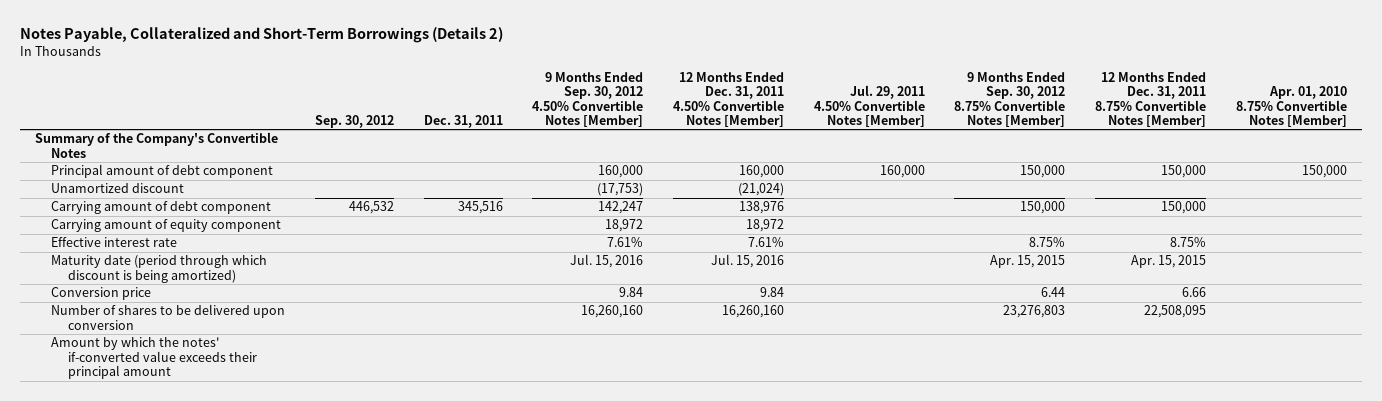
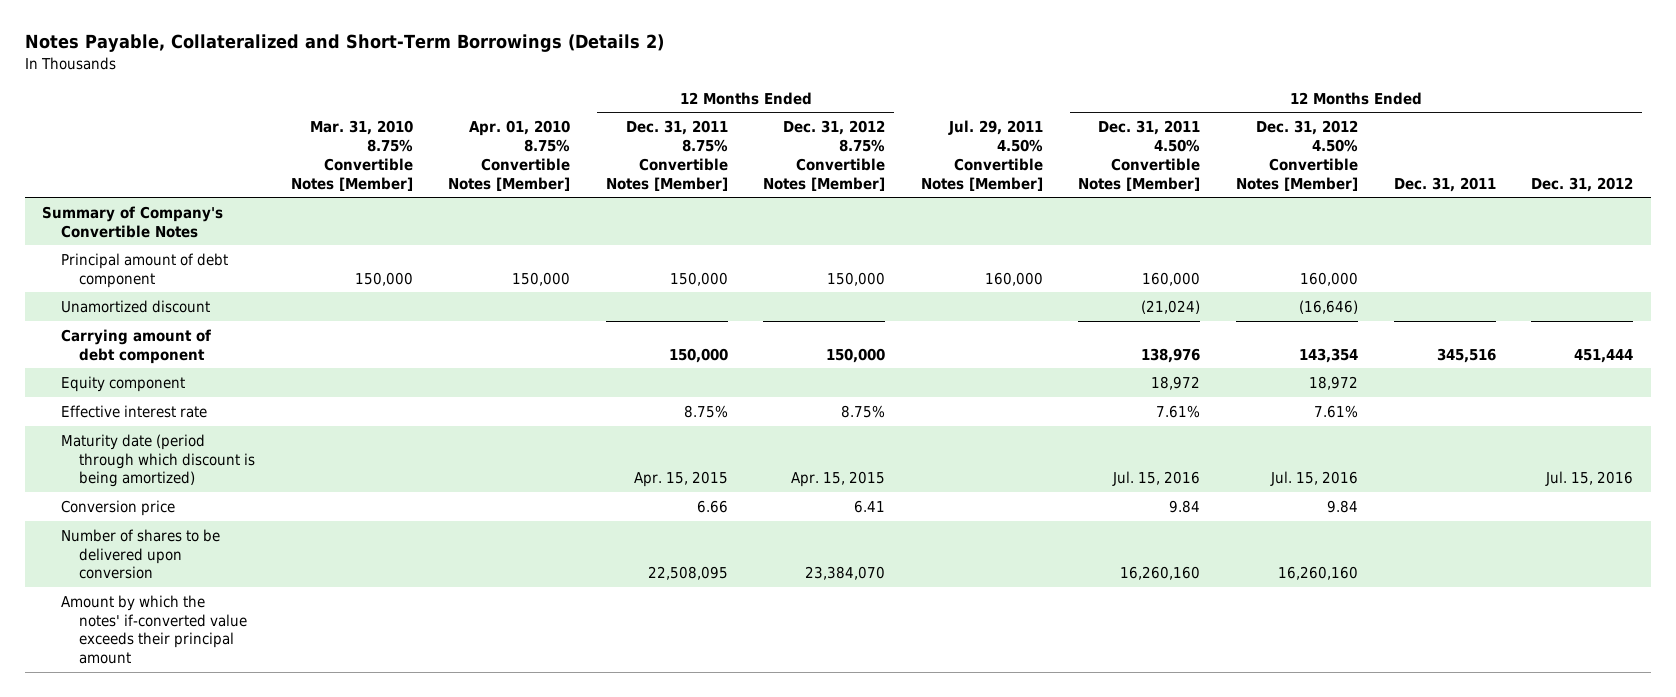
- | Sep. 30, 2012 | Dec. 31, 2011 | 9 Months Ended Sep. 30, 2012 4.50% Convertible Notes [Member] | 12 Months Ended Dec. 31, 2011 4.50% Convertible Notes [Member] | Jul. 29, 2011 4.50% Convertible Notes [Member] | 9 Months Ended Sep. 30, 2012 8.75% Convertible Notes [Member] | 12 Months Ended Dec. 31, 2011 8.75% Convertible Notes [Member] | Apr. 01, 2010 8.75% Convertible Notes [Member]
+ | Mar. 31, 2010 8.75% Convertible Notes [Member] | Apr. 01, 2010 8.75% Convertible Notes [Member] | 12 Months Ended Dec. 31, 2011 8.75% Convertible Notes [Member] | 12 Months Ended Dec. 31, 2012 8.75% Convertible Notes [Member] | Jul. 29, 2011 4.50% Convertible Notes [Member] | 12 Months Ended Dec. 31, 2011 4.50% Convertible Notes [Member] | 12 Months Ended Dec. 31, 2012 4.50% Convertible Notes [Member] | 12 Months Ended Dec. 31, 2011 | 12 Months Ended Dec. 31, 2012
- Summary of the Company's Convertible Notes
+ Summary of Company's Convertible Notes
- Carrying amount of equity component | | | 18,972 | 18,972 | | | |
+ Equity component | | | | | | 18,972 | 18,972 | |

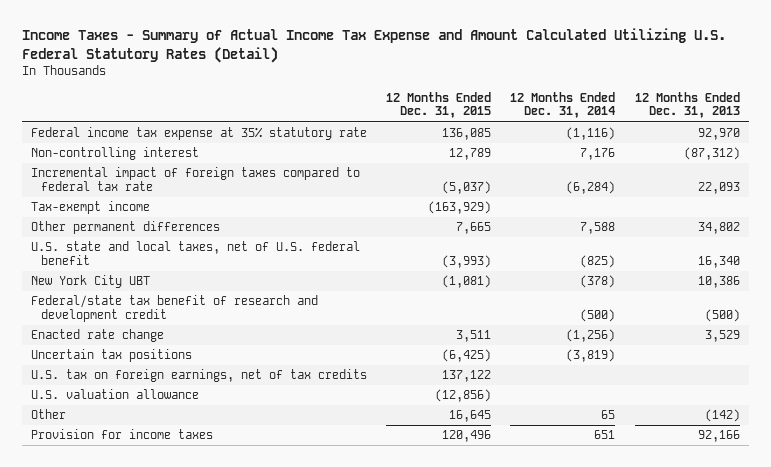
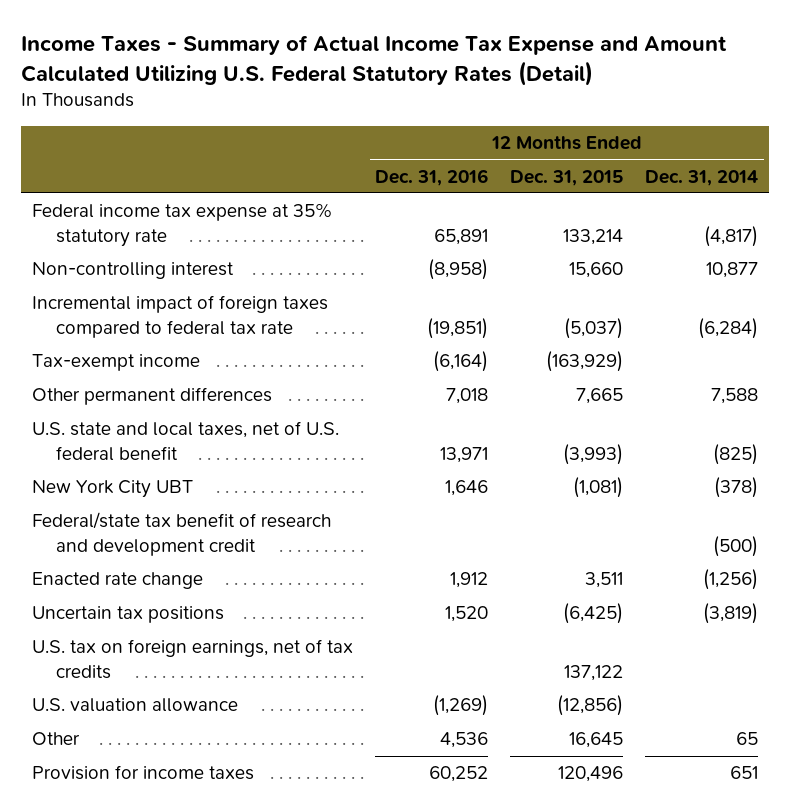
- | 12 Months Ended Dec. 31, 2015 | 12 Months Ended Dec. 31, 2014 | 12 Months Ended Dec. 31, 2013
+ | 12 Months Ended Dec. 31, 2016 | 12 Months Ended Dec. 31, 2015 | 12 Months Ended Dec. 31, 2014
- Federal income tax expense at 35% statutory rate | 136,085 | (1,116) | 92,970
- Non-controlling interest | 12,789 | 7,176 | (87,312)
+ Federal income tax expense at 35% statutory rate | 65,891 | 133,214 | (4,817)
+ Non-controlling interest | (8,958) | 15,660 | 10,877

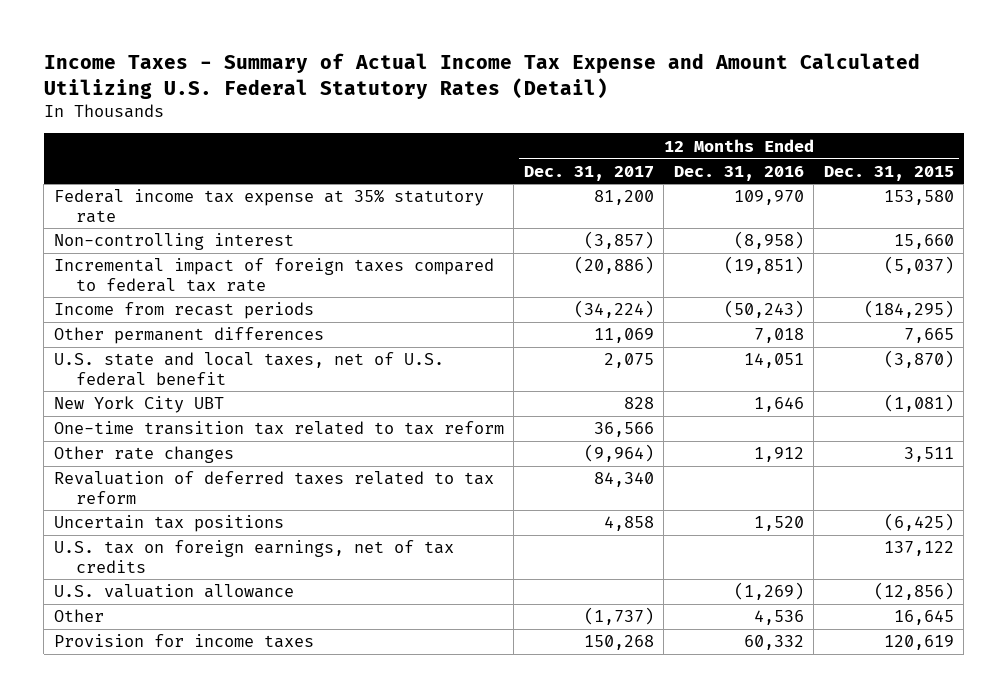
- | 12 Months Ended Dec. 31, 2016 | 12 Months Ended Dec. 31, 2015 | 12 Months Ended Dec. 31, 2014
+ | 12 Months Ended Dec. 31, 2017 | 12 Months Ended Dec. 31, 2016 | 12 Months Ended Dec. 31, 2015
- Federal income tax expense at 35% statutory rate | 65,891 | 133,214 | (4,817)
+ Federal income tax expense at 35% statutory rate | 81,200 | 109,970 | 153,580
- Tax-exempt income | (6,164) | (163,929) |
+ Income from recast periods | (34,224) | (50,243) | (184,295)
- U.S. state and local taxes, net of U.S. federal benefit | 13,971 | (3,993) | (825)
+ U.S. state and local taxes, net of U.S. federal benefit | 2,075 | 14,051 | (3,870)
- Federal/state tax benefit of research and development credit | | | (500)
- Enacted rate change | 1,912 | 3,511 | (1,256)
+ One-time transition tax related to tax reform | 36,566 | |
+ Other rate changes | (9,964) | 1,912 | 3,511
+ Revaluation of deferred taxes related to tax reform | 84,340 | |
- Provision for income taxes | 60,252 | 120,496 | 651
+ Provision for income taxes | 150,268 | 60,332 | 120,619

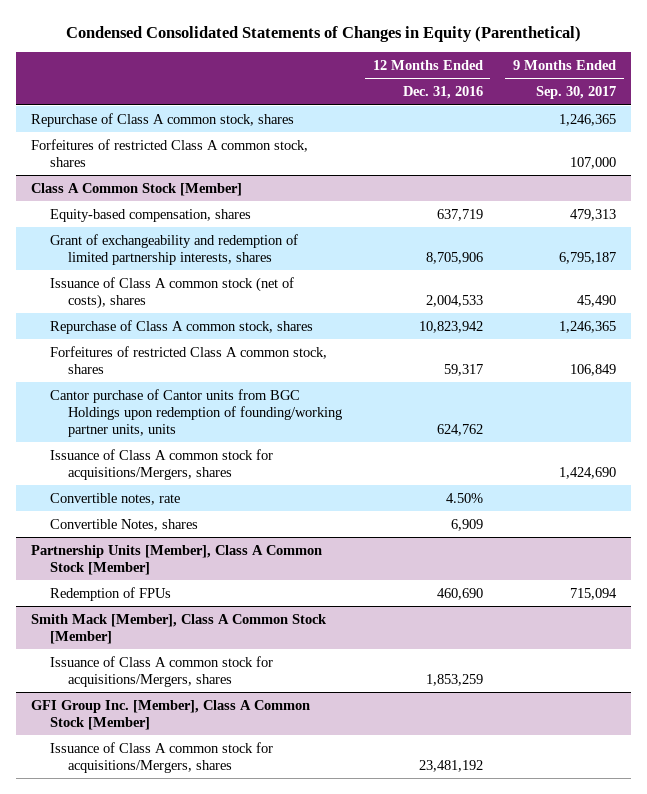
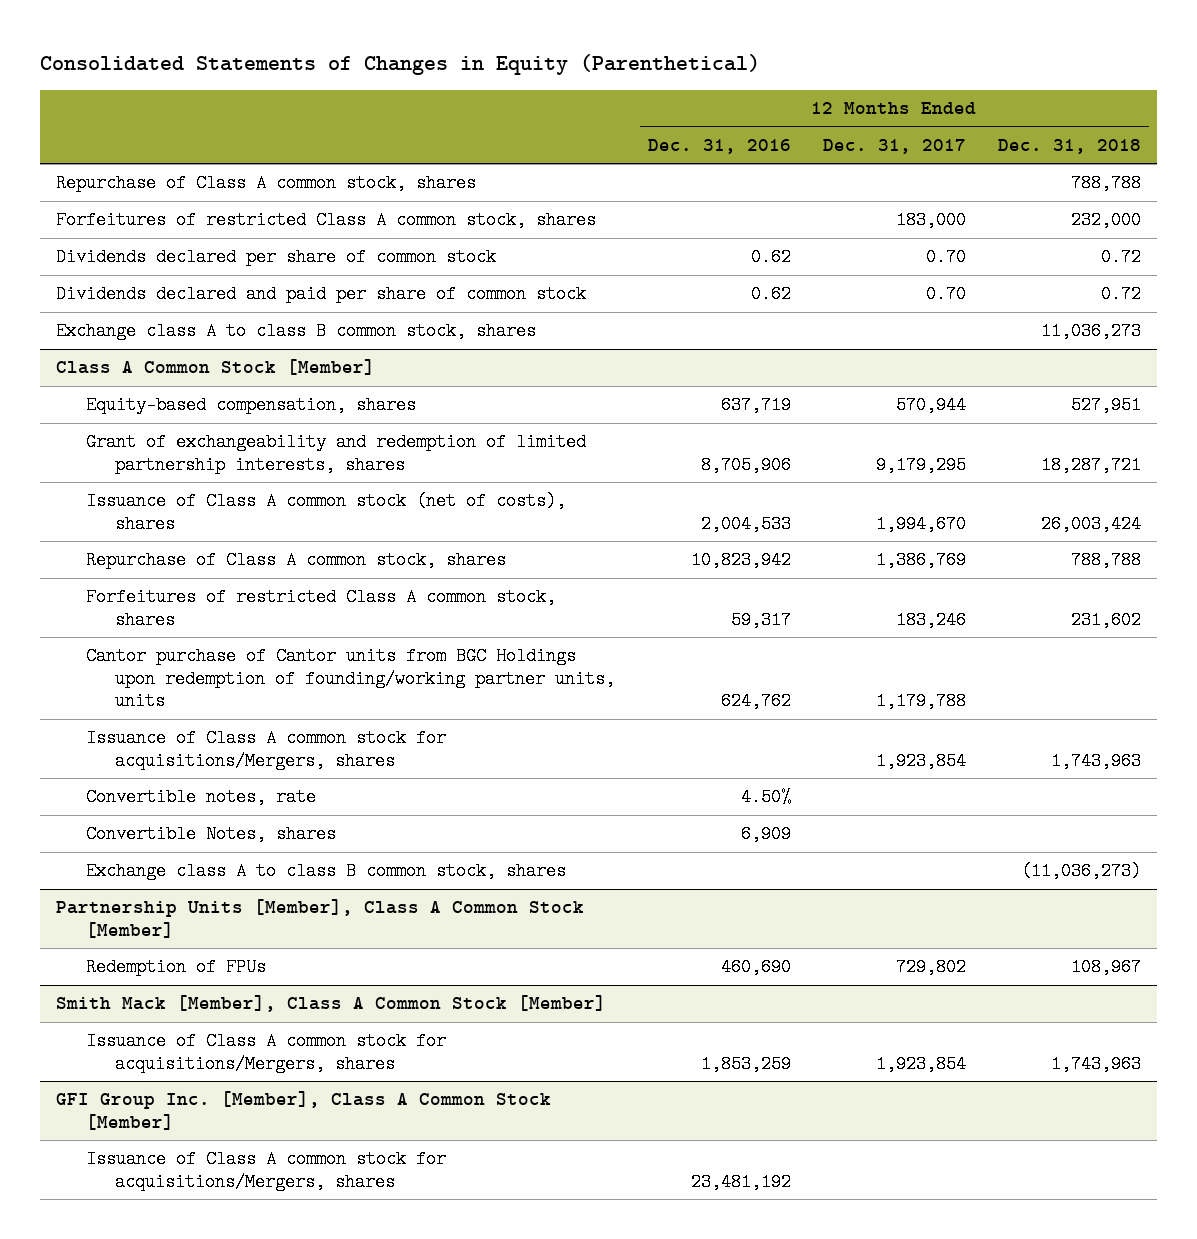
- Condensed Consolidated Statements of Changes in Equity (Parenthetical)
+ Consolidated Statements of Changes in Equity (Parenthetical)
- | 12 Months Ended Dec. 31, 2016 | 9 Months Ended Sep. 30, 2017
+ | 12 Months Ended Dec. 31, 2016 | 12 Months Ended Dec. 31, 2017 | 12 Months Ended Dec. 31, 2018
+ Dividends declared per share of common stock | 0.62 | 0.70 | 0.72
+ Dividends declared and paid per share of common stock | 0.62 | 0.70 | 0.72
+ Exchange class A to class B common stock, shares | | | 11,036,273
@ Class A Common Stock [Member]
+ Exchange class A to class B common stock, shares | | | (11,036,273)

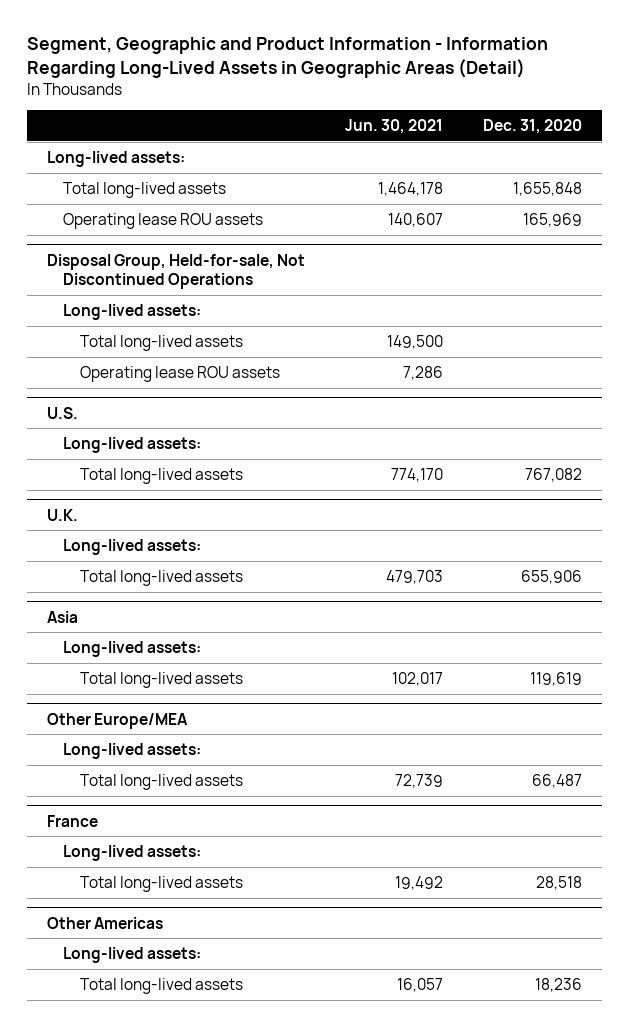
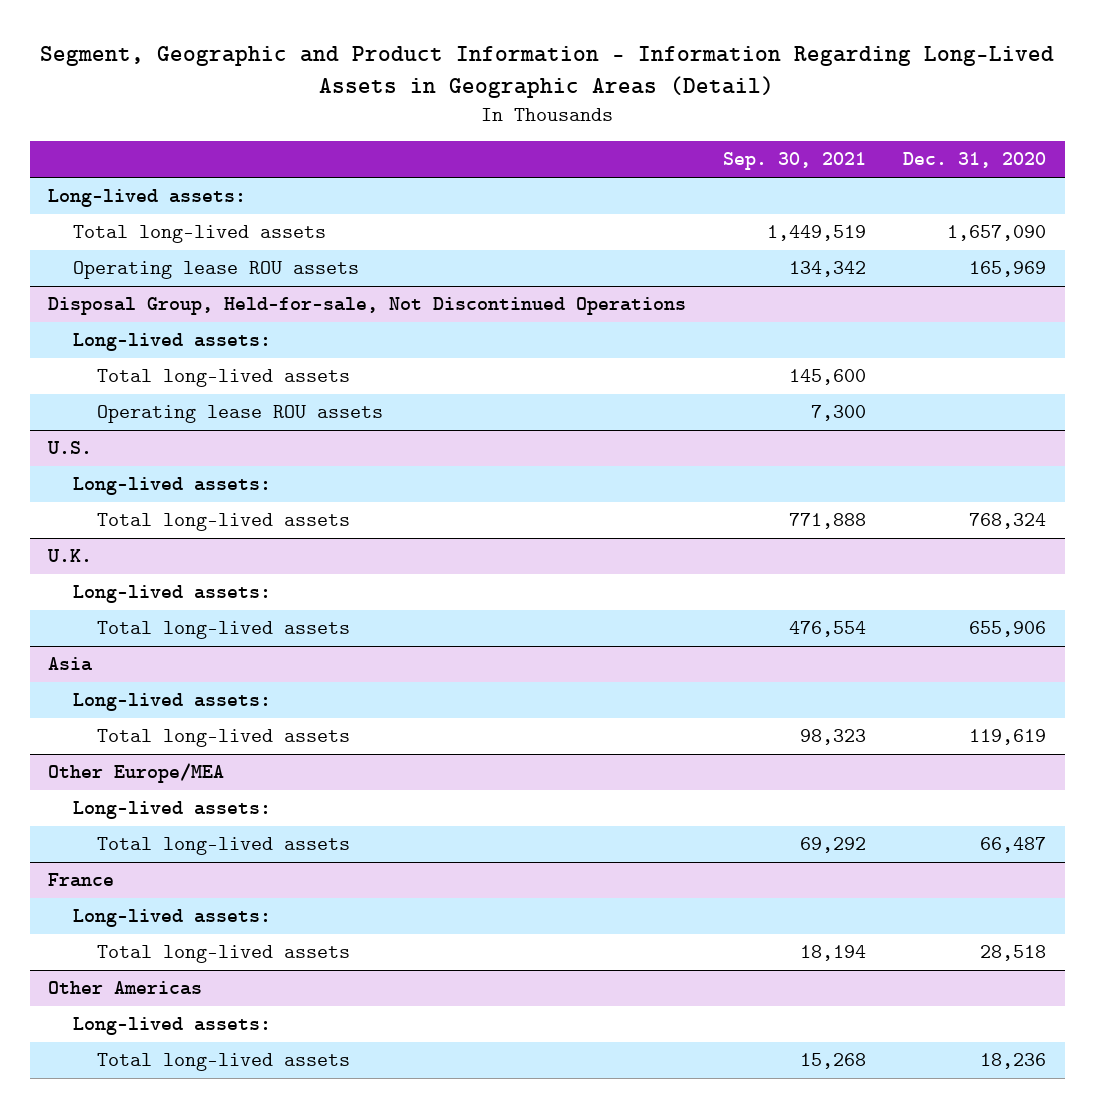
- | Jun. 30, 2021 | Dec. 31, 2020
+ | Sep. 30, 2021 | Dec. 31, 2020
- Total long-lived assets | 1,464,178 | 1,655,848
+ Total long-lived assets | 1,449,519 | 1,657,090
@ U.S.
- Total long-lived assets | 774,170 | 767,082
+ Total long-lived assets | 771,888 | 768,324

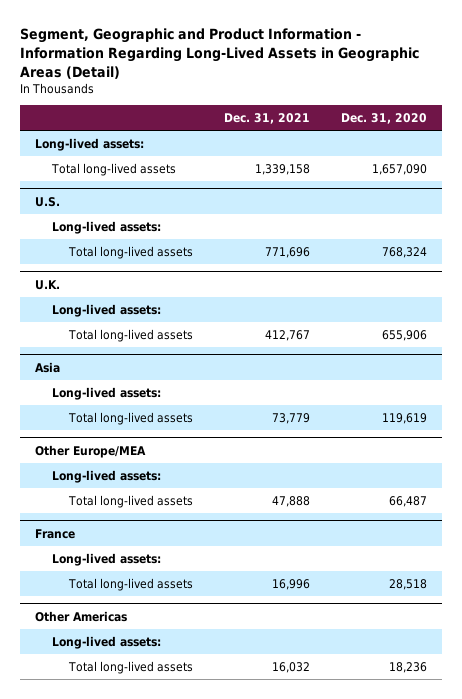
- | Sep. 30, 2021 | Dec. 31, 2020
+ | Dec. 31, 2021 | Dec. 31, 2020
- Operating lease ROU assets | 134,342 | 165,969
- Disposal Group, Held-for-sale, Not Discontinued Operations
- Long-lived assets:
- Total long-lived assets | 145,600 |
- Operating lease ROU assets | 7,300 |

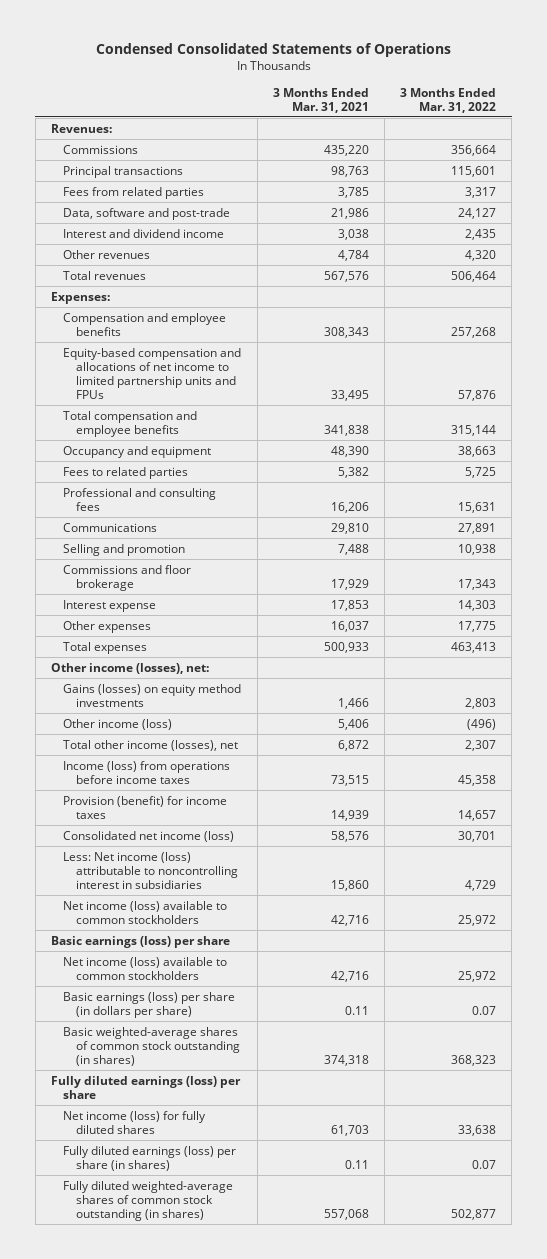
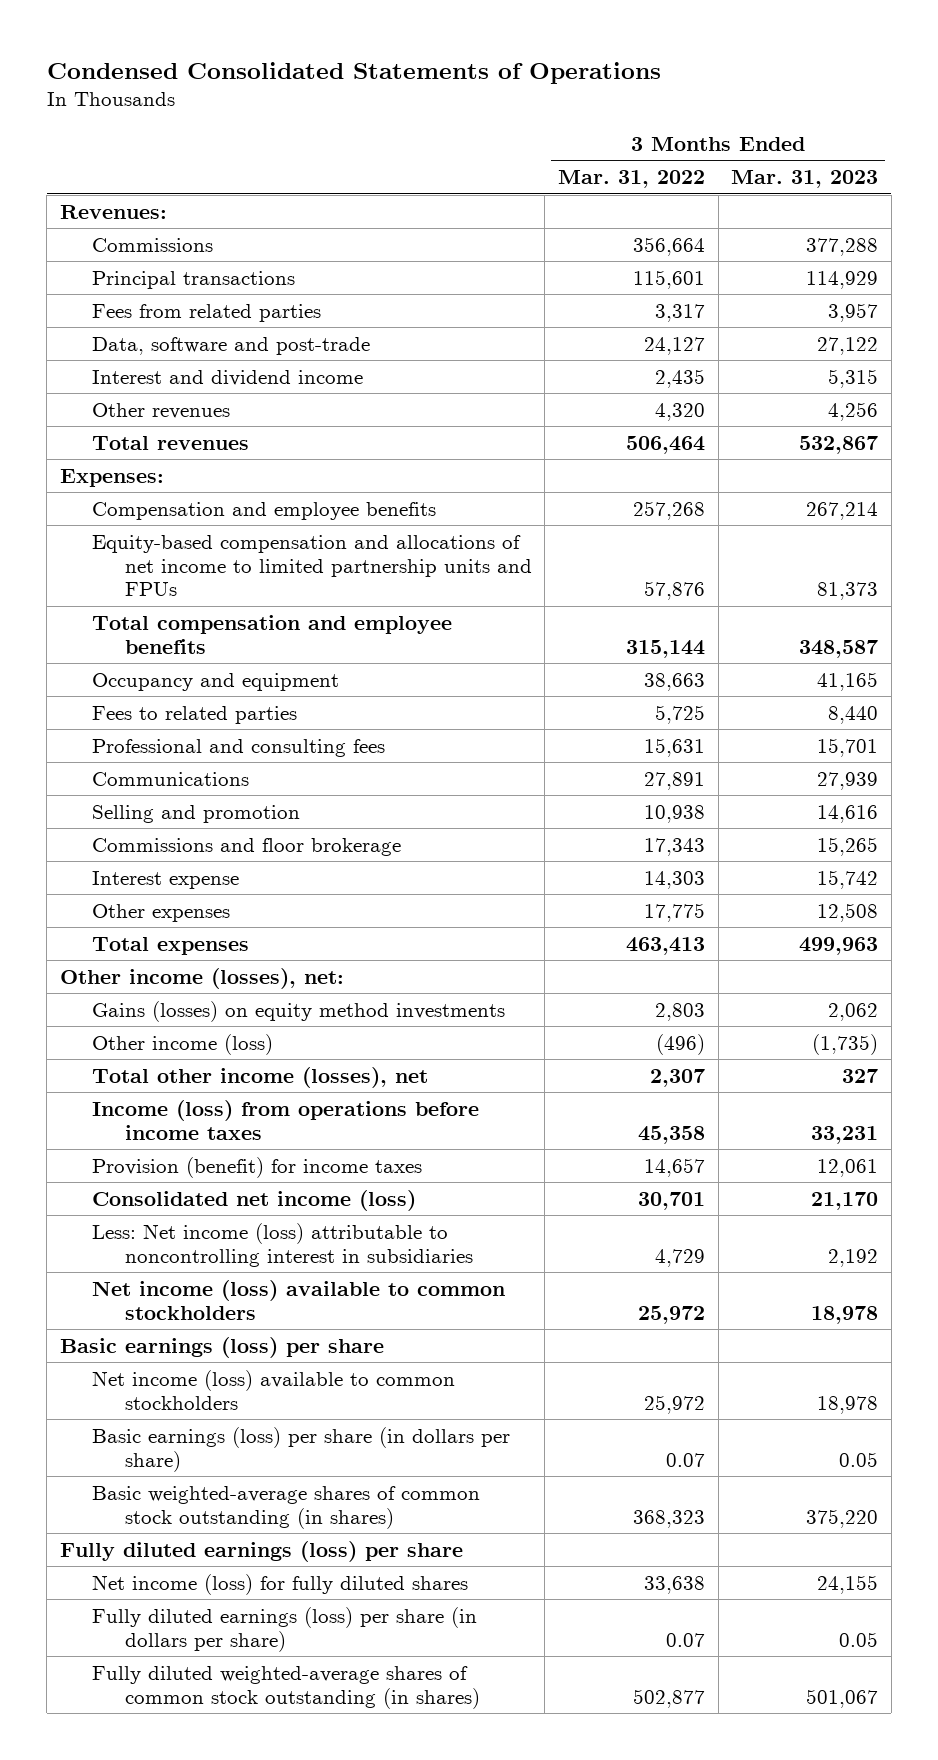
- | 3 Months Ended Mar. 31, 2021 | 3 Months Ended Mar. 31, 2022
+ | 3 Months Ended Mar. 31, 2022 | 3 Months Ended Mar. 31, 2023
- Fully diluted earnings (loss) per share (in shares) | 0.11 | 0.07
+ Fully diluted earnings (loss) per share (in dollars per share) | 0.07 | 0.05

